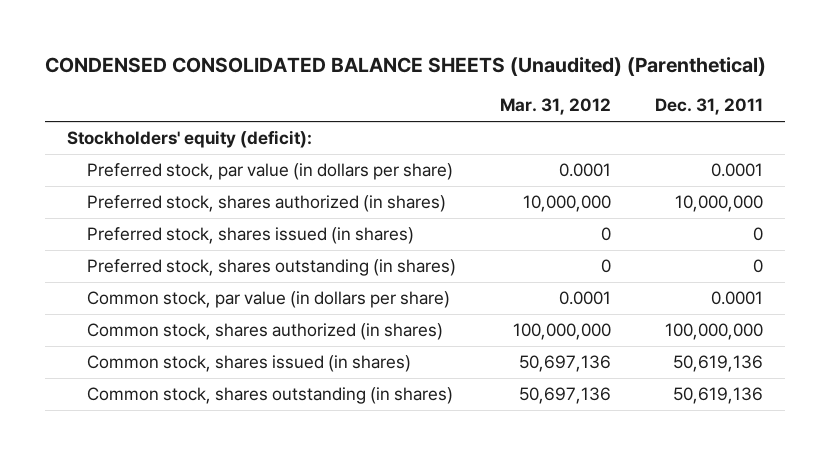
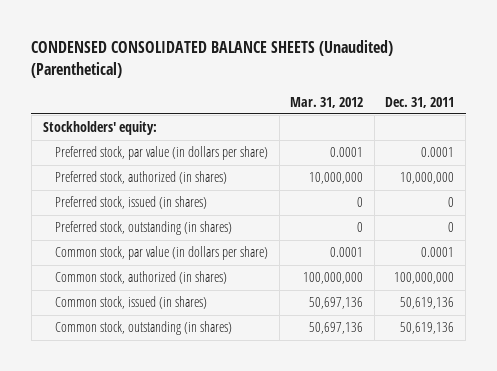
- Stockholders' equity (deficit):
+ Stockholders' equity:
- Preferred stock, shares authorized (in shares) | 10,000,000 | 10,000,000
- Preferred stock, shares issued (in shares) | 0 | 0
- Preferred stock, shares outstanding (in shares) | 0 | 0
+ Preferred stock, authorized (in shares) | 10,000,000 | 10,000,000
+ Preferred stock, issued (in shares) | 0 | 0
+ Preferred stock, outstanding (in shares) | 0 | 0
- Common stock, shares authorized (in shares) | 100,000,000 | 100,000,000
- Common stock, shares issued (in shares) | 50,697,136 | 50,619,136
- Common stock, shares outstanding (in shares) | 50,697,136 | 50,619,136
+ Common stock, authorized (in shares) | 100,000,000 | 100,000,000
+ Common stock, issued (in shares) | 50,697,136 | 50,619,136
+ Common stock, outstanding (in shares) | 50,697,136 | 50,619,136

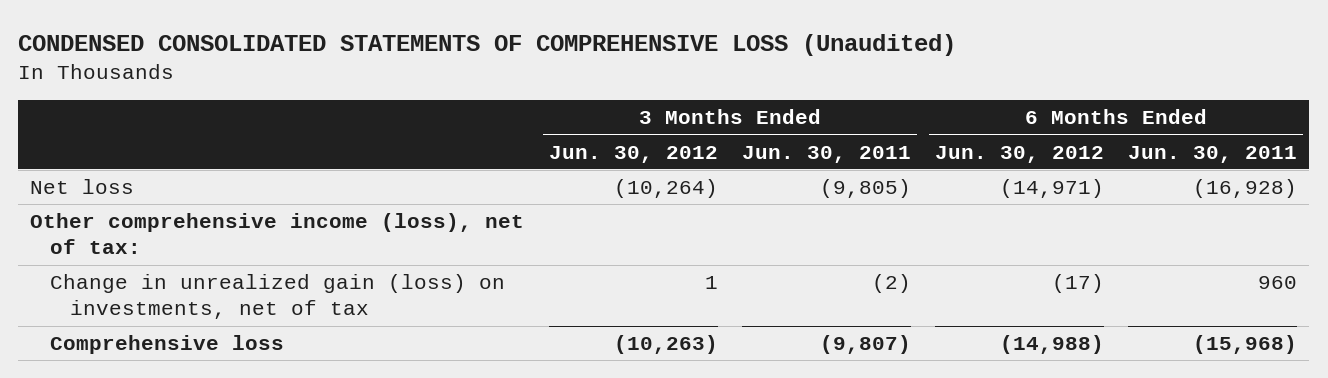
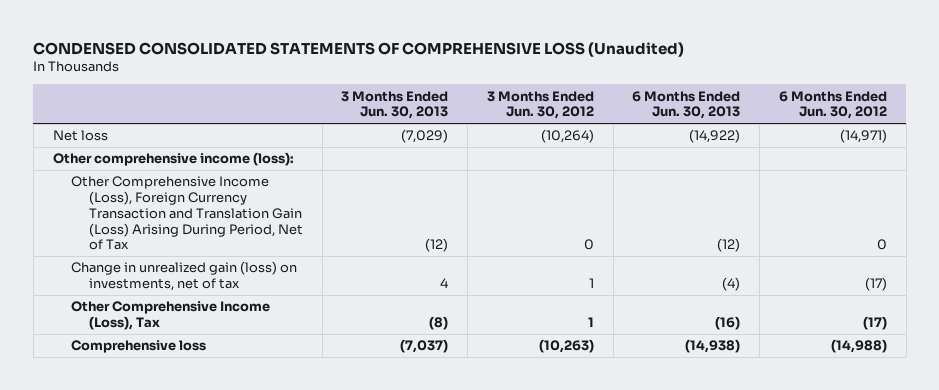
- | 3 Months Ended Jun. 30, 2012 | 3 Months Ended Jun. 30, 2011 | 6 Months Ended Jun. 30, 2012 | 6 Months Ended Jun. 30, 2011
+ | 3 Months Ended Jun. 30, 2013 | 3 Months Ended Jun. 30, 2012 | 6 Months Ended Jun. 30, 2013 | 6 Months Ended Jun. 30, 2012
- Other comprehensive income (loss), net of tax:
+ Other comprehensive income (loss):
+ Other Comprehensive Income (Loss), Foreign Currency Transaction and Translation Gain (Loss) Arising During Period, Net of Tax | (12) | 0 | (12) | 0
+ Other Comprehensive Income (Loss), Tax | (8) | 1 | (16) | (17)

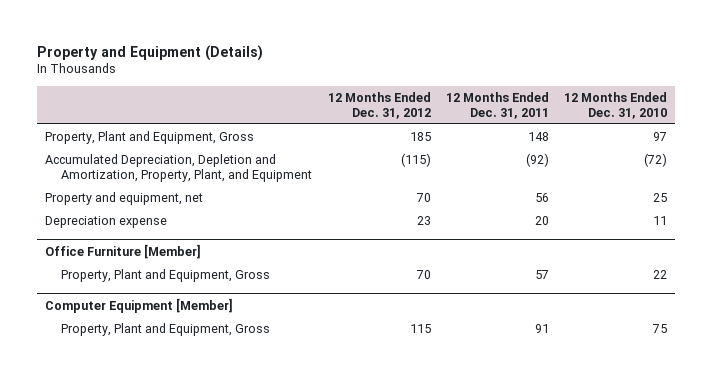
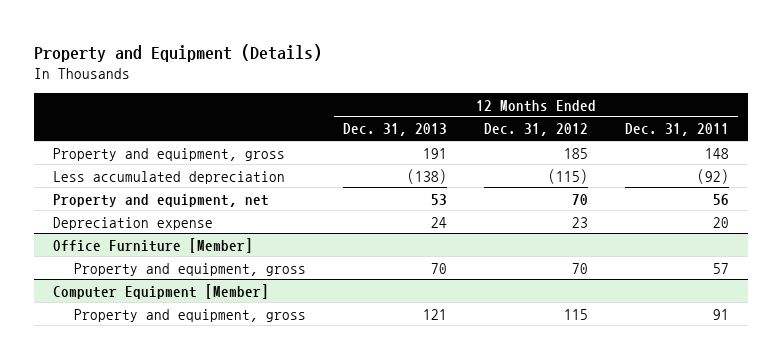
- | 12 Months Ended Dec. 31, 2012 | 12 Months Ended Dec. 31, 2011 | 12 Months Ended Dec. 31, 2010
+ | 12 Months Ended Dec. 31, 2013 | 12 Months Ended Dec. 31, 2012 | 12 Months Ended Dec. 31, 2011
- Property, Plant and Equipment, Gross | 185 | 148 | 97
- Accumulated Depreciation, Depletion and Amortization, Property, Plant, and Equipment | (115) | (92) | (72)
+ Property and equipment, gross | 191 | 185 | 148
+ Less accumulated depreciation | (138) | (115) | (92)
@ Office Furniture [Member]
- Property, Plant and Equipment, Gross | 70 | 57 | 22
+ Property and equipment, gross | 70 | 70 | 57
@ Computer Equipment [Member]
- Property, Plant and Equipment, Gross | 115 | 91 | 75
+ Property and equipment, gross | 121 | 115 | 91

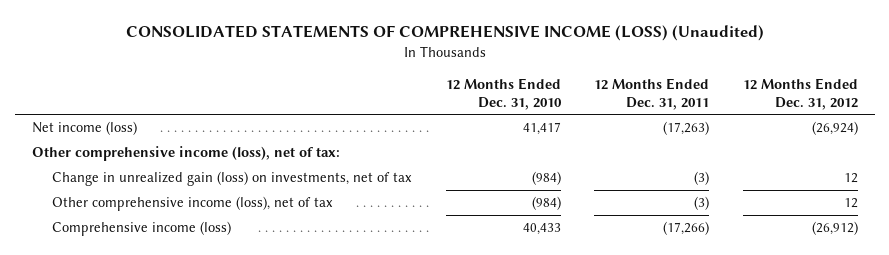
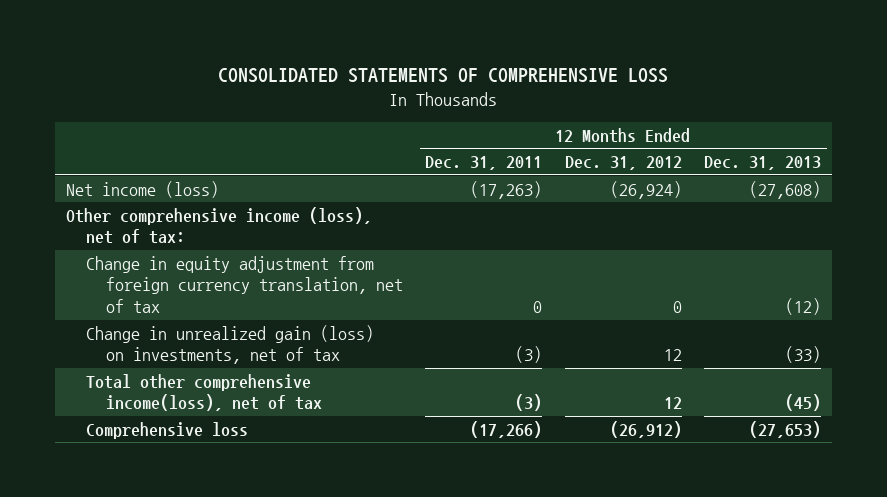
- CONSOLIDATED STATEMENTS OF COMPREHENSIVE INCOME (LOSS) (Unaudited)
+ CONSOLIDATED STATEMENTS OF COMPREHENSIVE LOSS
- | 12 Months Ended Dec. 31, 2010 | 12 Months Ended Dec. 31, 2011 | 12 Months Ended Dec. 31, 2012
+ | 12 Months Ended Dec. 31, 2011 | 12 Months Ended Dec. 31, 2012 | 12 Months Ended Dec. 31, 2013
+ Change in equity adjustment from foreign currency translation, net of tax | 0 | 0 | (12)
- Other comprehensive income (loss), net of tax | (984) | (3) | 12
- Comprehensive income (loss) | 40,433 | (17,266) | (26,912)
+ Total other comprehensive income(loss), net of tax | (3) | 12 | (45)
+ Comprehensive loss | (17,266) | (26,912) | (27,653)

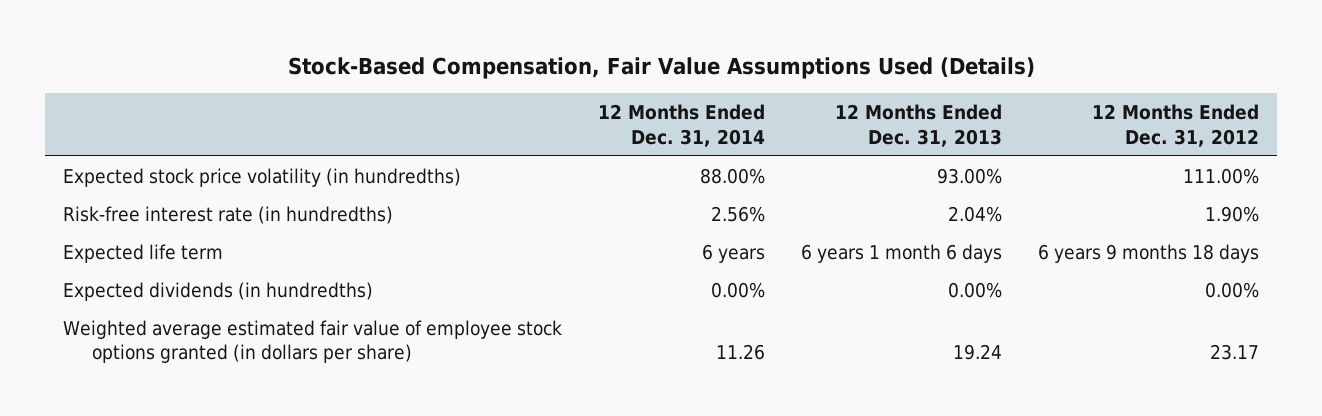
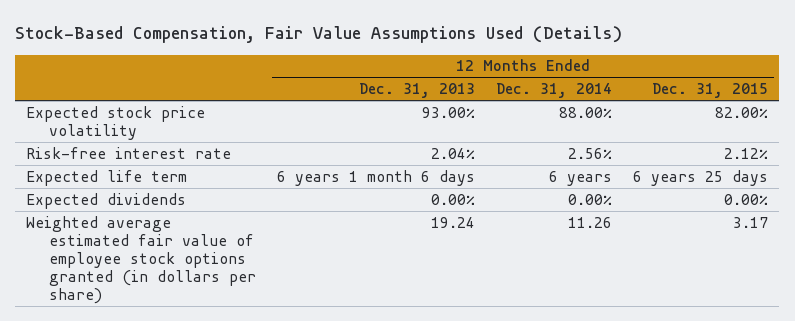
- | 12 Months Ended Dec. 31, 2014 | 12 Months Ended Dec. 31, 2013 | 12 Months Ended Dec. 31, 2012
+ | 12 Months Ended Dec. 31, 2013 | 12 Months Ended Dec. 31, 2014 | 12 Months Ended Dec. 31, 2015
- Expected stock price volatility (in hundredths) | 88.00% | 93.00% | 111.00%
- Risk-free interest rate (in hundredths) | 2.56% | 2.04% | 1.90%
+ Expected stock price volatility | 93.00% | 88.00% | 82.00%
+ Risk-free interest rate | 2.04% | 2.56% | 2.12%
- Expected dividends (in hundredths) | 0.00% | 0.00% | 0.00%
+ Expected dividends | 0.00% | 0.00% | 0.00%

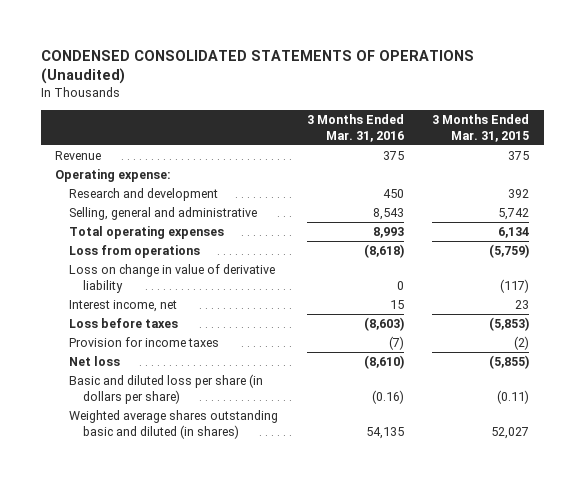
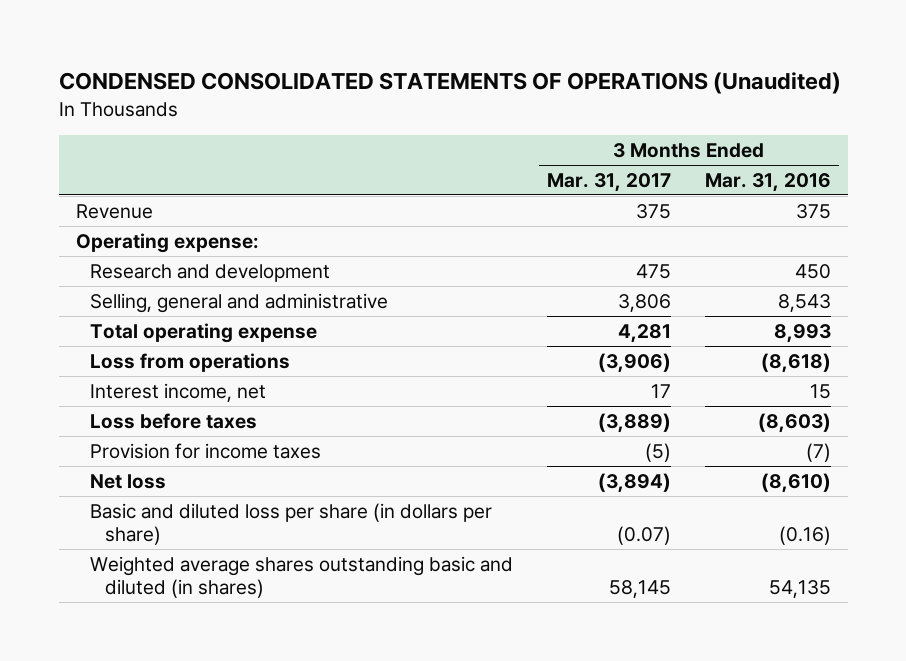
- | 3 Months Ended Mar. 31, 2016 | 3 Months Ended Mar. 31, 2015
+ | 3 Months Ended Mar. 31, 2017 | 3 Months Ended Mar. 31, 2016
- Total operating expenses | 8,993 | 6,134
+ Total operating expense | 4,281 | 8,993
- Loss on change in value of derivative liability | 0 | (117)

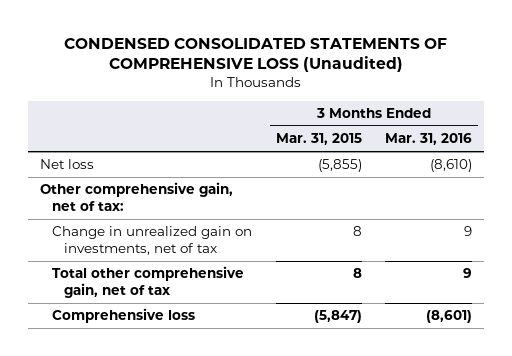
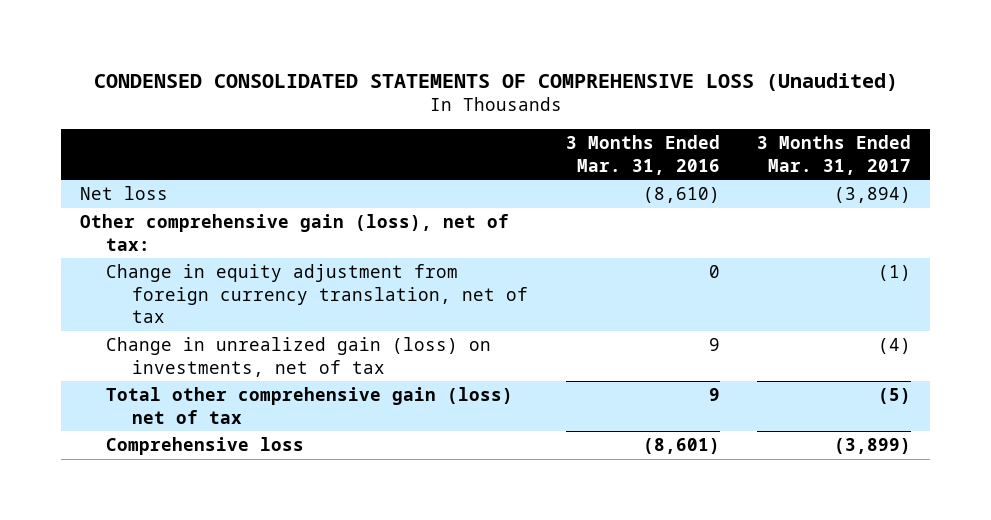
- | 3 Months Ended Mar. 31, 2015 | 3 Months Ended Mar. 31, 2016
+ | 3 Months Ended Mar. 31, 2016 | 3 Months Ended Mar. 31, 2017
- Other comprehensive gain, net of tax:
- Change in unrealized gain on investments, net of tax | 8 | 9
- Total other comprehensive gain, net of tax | 8 | 9
+ Other comprehensive gain (loss), net of tax:
+ Change in equity adjustment from foreign currency translation, net of tax | 0 | (1)
+ Change in unrealized gain (loss) on investments, net of tax | 9 | (4)
+ Total other comprehensive gain (loss) net of tax | 9 | (5)

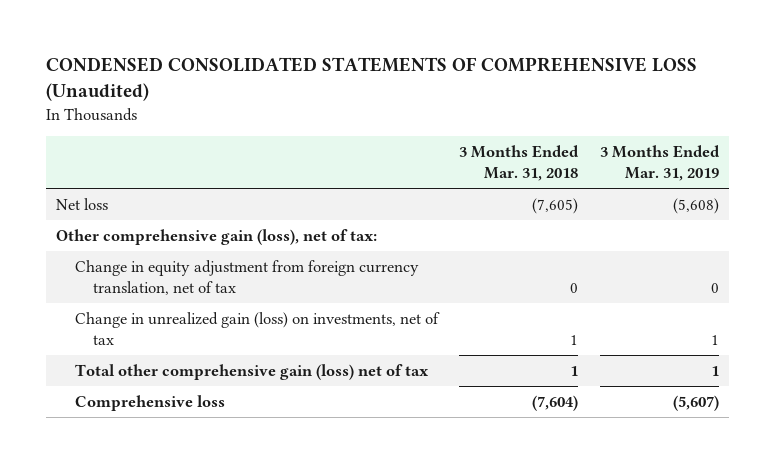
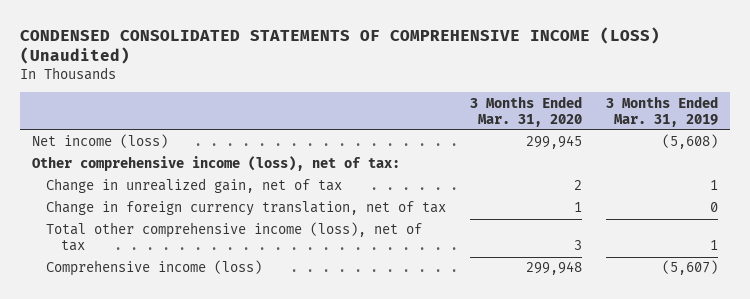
- CONDENSED CONSOLIDATED STATEMENTS OF COMPREHENSIVE LOSS (Unaudited)
+ CONDENSED CONSOLIDATED STATEMENTS OF COMPREHENSIVE INCOME (LOSS) (Unaudited)
- | 3 Months Ended Mar. 31, 2018 | 3 Months Ended Mar. 31, 2019
+ | 3 Months Ended Mar. 31, 2020 | 3 Months Ended Mar. 31, 2019
- Net loss | (7,605) | (5,608)
- Other comprehensive gain (loss), net of tax:
- Change in equity adjustment from foreign currency translation, net of tax | 0 | 0
- Change in unrealized gain (loss) on investments, net of tax | 1 | 1
- Total other comprehensive gain (loss) net of tax | 1 | 1
- Comprehensive loss | (7,604) | (5,607)
+ Net income (loss) | 299,945 | (5,608)
+ Other comprehensive income (loss), net of tax:
+ Change in unrealized gain, net of tax | 2 | 1
+ Change in foreign currency translation, net of tax | 1 | 0
+ Total other comprehensive income (loss), net of tax | 3 | 1
+ Comprehensive income (loss) | 299,948 | (5,607)

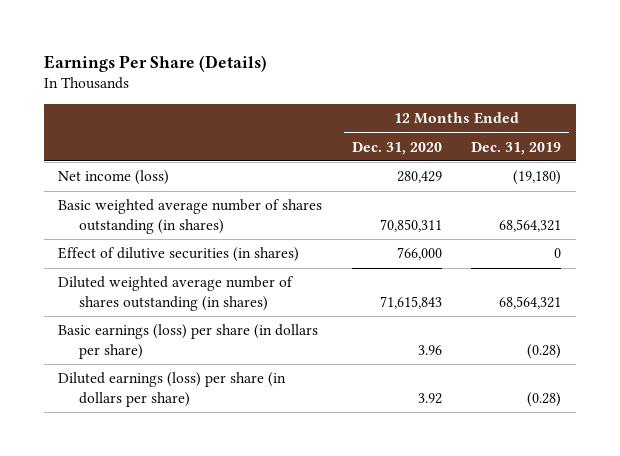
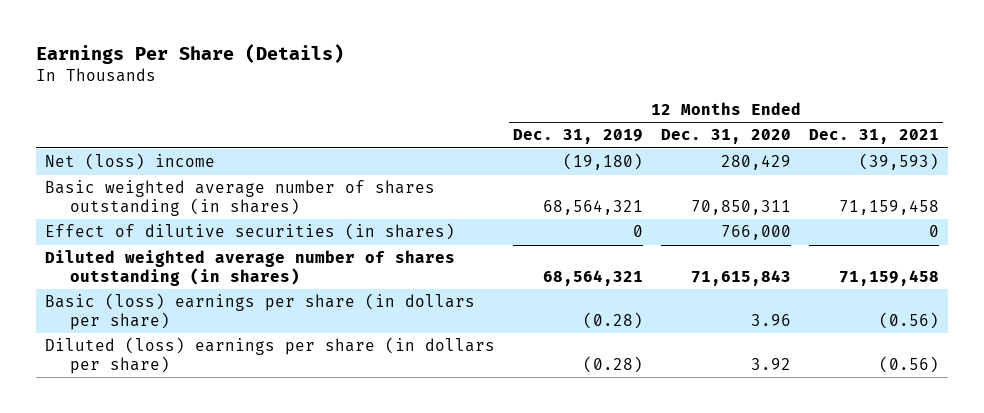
- | 12 Months Ended Dec. 31, 2020 | 12 Months Ended Dec. 31, 2019
+ | 12 Months Ended Dec. 31, 2019 | 12 Months Ended Dec. 31, 2020 | 12 Months Ended Dec. 31, 2021
- Net income (loss) | 280,429 | (19,180)
+ Net (loss) income | (19,180) | 280,429 | (39,593)
- Basic earnings (loss) per share (in dollars per share) | 3.96 | (0.28)
- Diluted earnings (loss) per share (in dollars per share) | 3.92 | (0.28)
+ Basic (loss) earnings per share (in dollars per share) | (0.28) | 3.96 | (0.56)
+ Diluted (loss) earnings per share (in dollars per share) | (0.28) | 3.92 | (0.56)

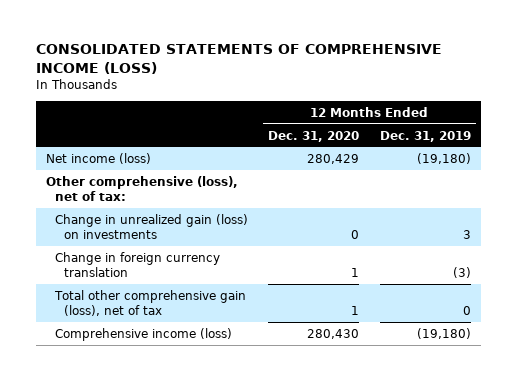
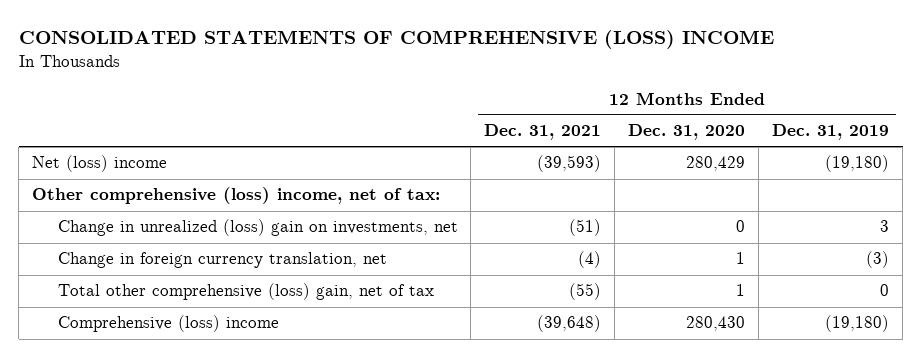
- CONSOLIDATED STATEMENTS OF COMPREHENSIVE INCOME (LOSS)
+ CONSOLIDATED STATEMENTS OF COMPREHENSIVE (LOSS) INCOME
- | 12 Months Ended Dec. 31, 2020 | 12 Months Ended Dec. 31, 2019
+ | 12 Months Ended Dec. 31, 2021 | 12 Months Ended Dec. 31, 2020 | 12 Months Ended Dec. 31, 2019
- Net income (loss) | 280,429 | (19,180)
- Other comprehensive (loss), net of tax:
- Change in unrealized gain (loss) on investments | 0 | 3
- Change in foreign currency translation | 1 | (3)
- Total other comprehensive gain (loss), net of tax | 1 | 0
- Comprehensive income (loss) | 280,430 | (19,180)
+ Net (loss) income | (39,593) | 280,429 | (19,180)
+ Other comprehensive (loss) income, net of tax:
+ Change in unrealized (loss) gain on investments, net | (51) | 0 | 3
+ Change in foreign currency translation, net | (4) | 1 | (3)
+ Total other comprehensive (loss) gain, net of tax | (55) | 1 | 0
+ Comprehensive (loss) income | (39,648) | 280,430 | (19,180)

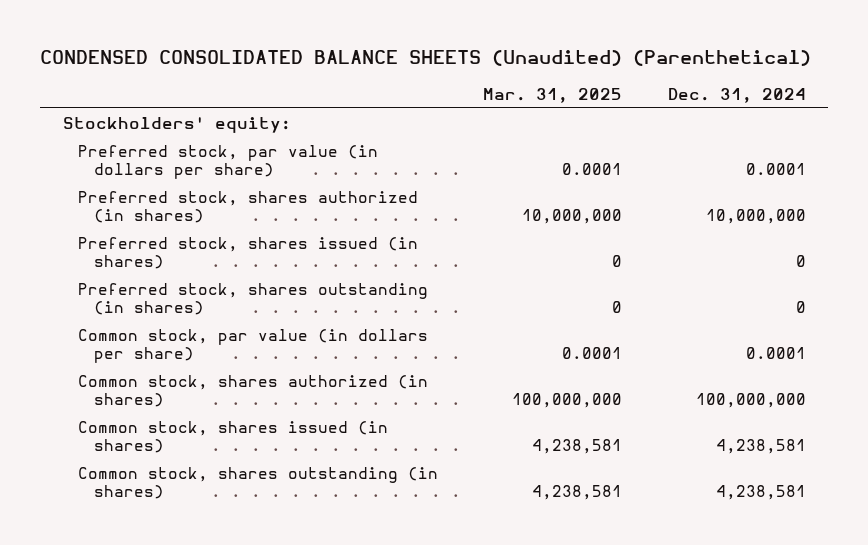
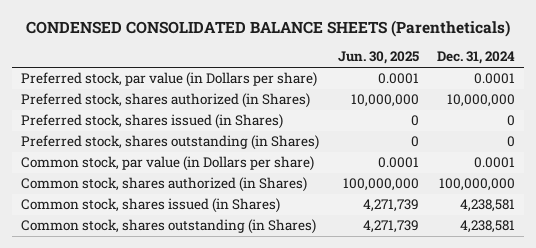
- CONDENSED CONSOLIDATED BALANCE SHEETS (Unaudited) (Parenthetical)
+ CONDENSED CONSOLIDATED BALANCE SHEETS (Parentheticals)
- | Mar. 31, 2025 | Dec. 31, 2024
+ | Jun. 30, 2025 | Dec. 31, 2024
- Stockholders' equity:
- Preferred stock, par value (in dollars per share) | 0.0001 | 0.0001
- Preferred stock, shares authorized (in shares) | 10,000,000 | 10,000,000
- Preferred stock, shares issued (in shares) | 0 | 0
- Preferred stock, shares outstanding (in shares) | 0 | 0
- Common stock, par value (in dollars per share) | 0.0001 | 0.0001
- Common stock, shares authorized (in shares) | 100,000,000 | 100,000,000
- Common stock, shares issued (in shares) | 4,238,581 | 4,238,581
- Common stock, shares outstanding (in shares) | 4,238,581 | 4,238,581
+ Preferred stock, par value (in Dollars per share) | 0.0001 | 0.0001
+ Preferred stock, shares authorized (in Shares) | 10,000,000 | 10,000,000
+ Preferred stock, shares issued (in Shares) | 0 | 0
+ Preferred stock, shares outstanding (in Shares) | 0 | 0
+ Common stock, par value (in Dollars per share) | 0.0001 | 0.0001
+ Common stock, shares authorized (in Shares) | 100,000,000 | 100,000,000
+ Common stock, shares issued (in Shares) | 4,271,739 | 4,238,581
+ Common stock, shares outstanding (in Shares) | 4,271,739 | 4,238,581

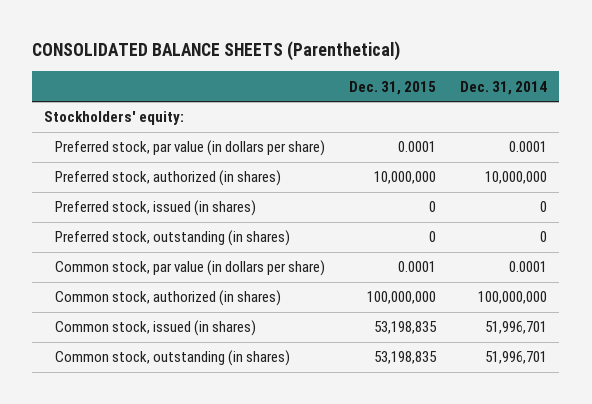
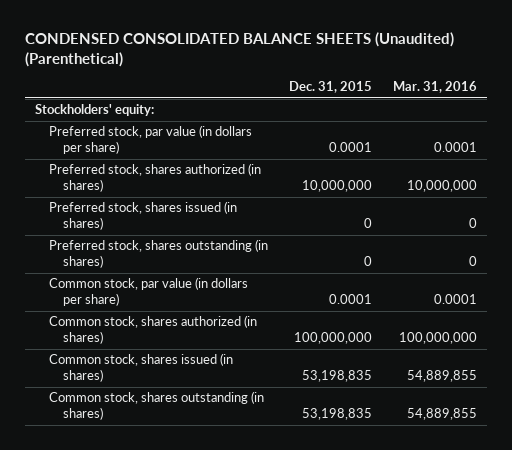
- CONSOLIDATED BALANCE SHEETS (Parenthetical)
+ CONDENSED CONSOLIDATED BALANCE SHEETS (Unaudited) (Parenthetical)
- | Dec. 31, 2015 | Dec. 31, 2014
+ | Dec. 31, 2015 | Mar. 31, 2016
- Preferred stock, authorized (in shares) | 10,000,000 | 10,000,000
- Preferred stock, issued (in shares) | 0 | 0
- Preferred stock, outstanding (in shares) | 0 | 0
+ Preferred stock, shares authorized (in shares) | 10,000,000 | 10,000,000
+ Preferred stock, shares issued (in shares) | 0 | 0
+ Preferred stock, shares outstanding (in shares) | 0 | 0
- Common stock, authorized (in shares) | 100,000,000 | 100,000,000
- Common stock, issued (in shares) | 53,198,835 | 51,996,701
- Common stock, outstanding (in shares) | 53,198,835 | 51,996,701
+ Common stock, shares authorized (in shares) | 100,000,000 | 100,000,000
+ Common stock, shares issued (in shares) | 53,198,835 | 54,889,855
+ Common stock, shares outstanding (in shares) | 53,198,835 | 54,889,855

